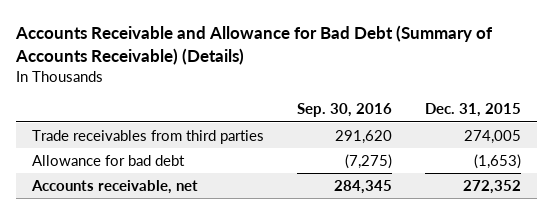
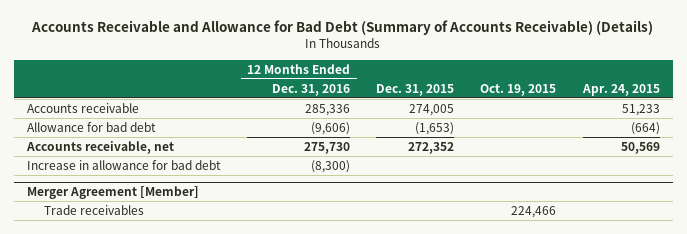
- | Sep. 30, 2016 | Dec. 31, 2015
+ | 12 Months Ended Dec. 31, 2016 | Dec. 31, 2015 | Oct. 19, 2015 | Apr. 24, 2015
- Trade receivables from third parties | 291,620 | 274,005
+ Accounts receivable | 285,336 | 274,005 | | 51,233
+ Increase in allowance for bad debt | (8,300) | | |
+ Merger Agreement [Member]
+ Trade receivables | | | 224,466 |

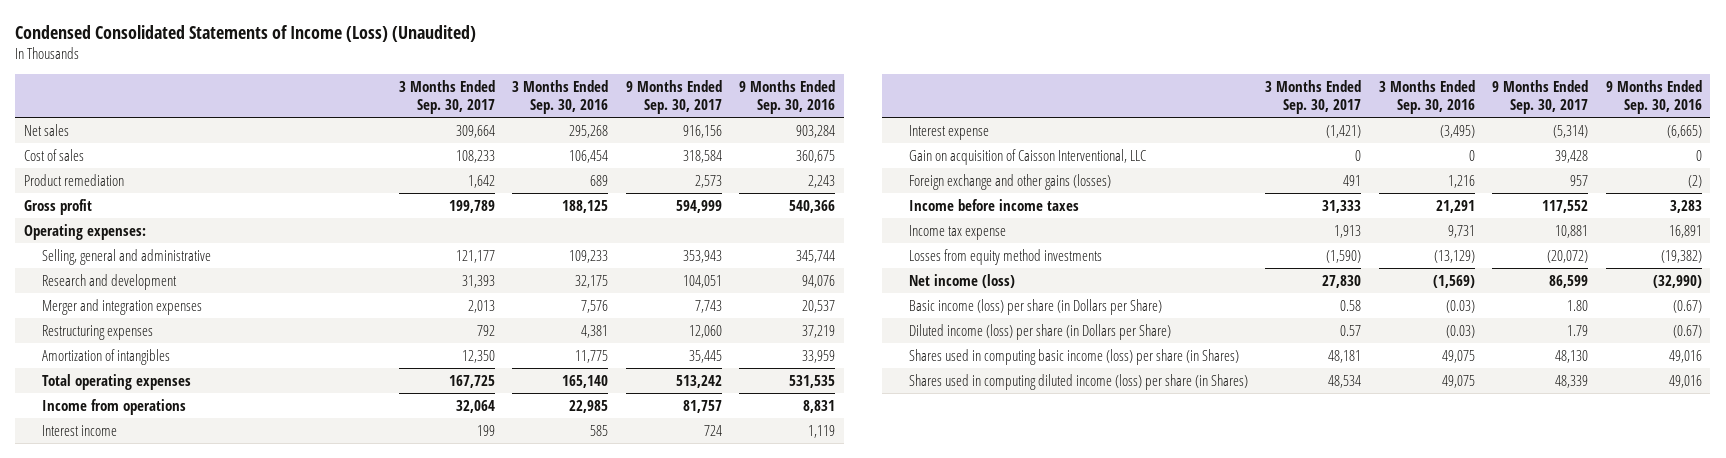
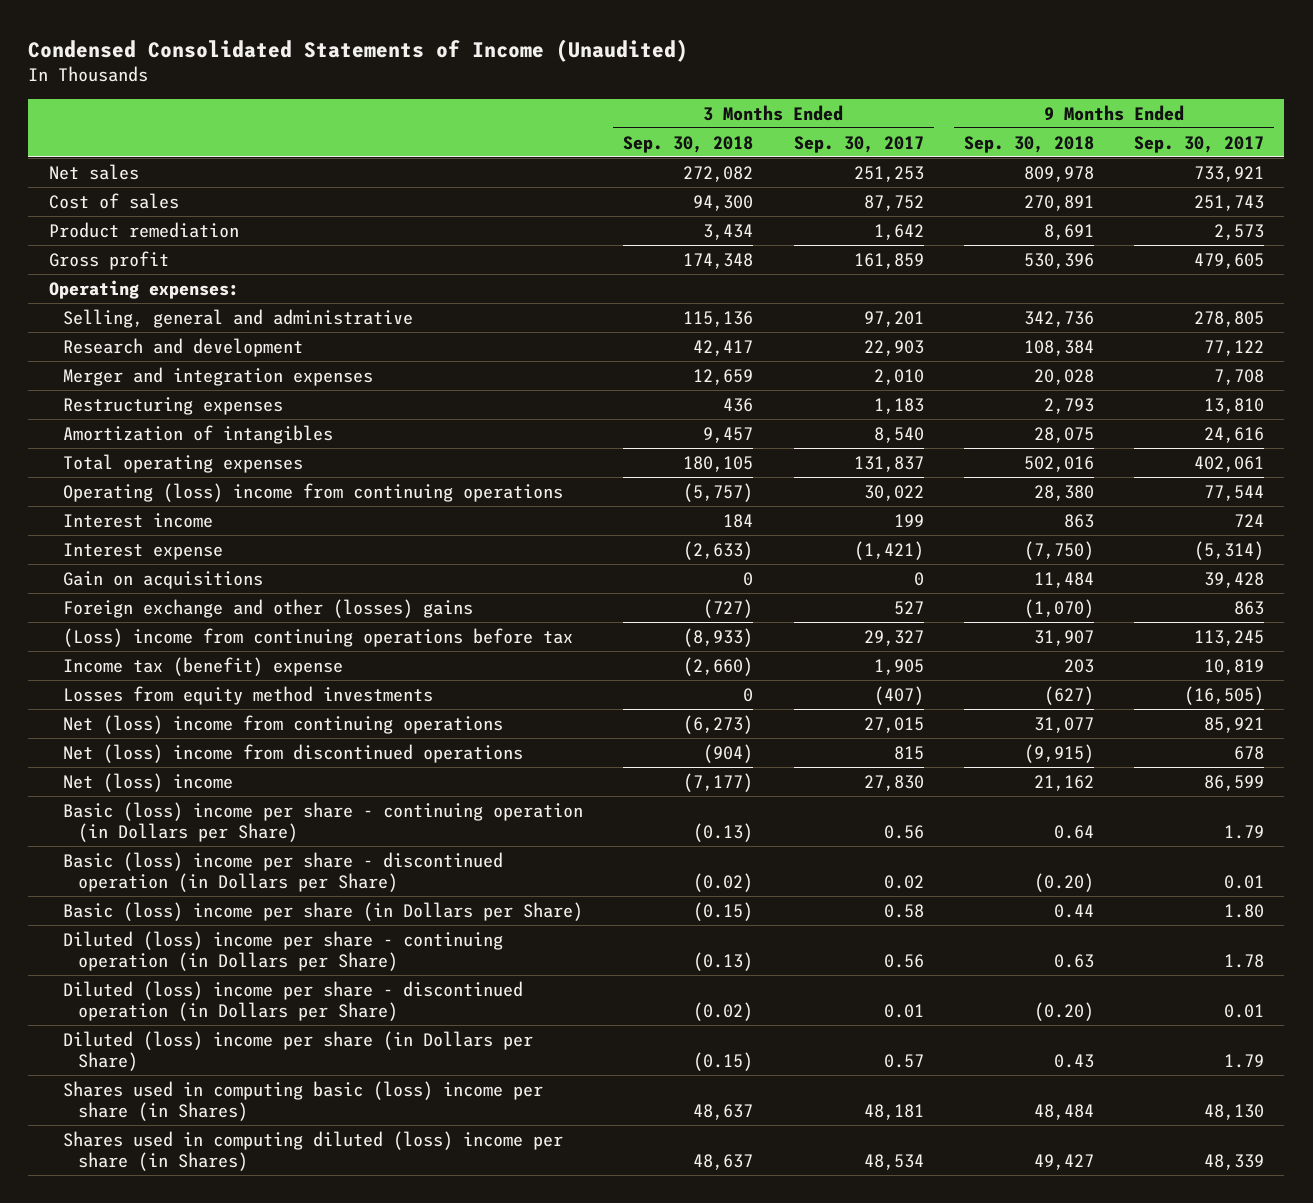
- Condensed Consolidated Statements of Income (Loss) (Unaudited)
+ Condensed Consolidated Statements of Income (Unaudited)
- | 3 Months Ended Sep. 30, 2017 | 3 Months Ended Sep. 30, 2016 | 9 Months Ended Sep. 30, 2017 | 9 Months Ended Sep. 30, 2016
+ | 3 Months Ended Sep. 30, 2018 | 3 Months Ended Sep. 30, 2017 | 9 Months Ended Sep. 30, 2018 | 9 Months Ended Sep. 30, 2017
- Net sales | 309,664 | 295,268 | 916,156 | 903,284
- Cost of sales | 108,233 | 106,454 | 318,584 | 360,675
+ Net sales | 272,082 | 251,253 | 809,978 | 733,921
+ Cost of sales | 94,300 | 87,752 | 270,891 | 251,743
- Gross profit | 199,789 | 188,125 | 594,999 | 540,366
+ Gross profit | 174,348 | 161,859 | 530,396 | 479,605
- Selling, general and administrative | 121,177 | 109,233 | 353,943 | 345,744
- Research and development | 31,393 | 32,175 | 104,051 | 94,076
- Merger and integration expenses | 2,013 | 7,576 | 7,743 | 20,537
- Restructuring expenses | 792 | 4,381 | 12,060 | 37,219
- Amortization of intangibles | 12,350 | 11,775 | 35,445 | 33,959
- Total operating expenses | 167,725 | 165,140 | 513,242 | 531,535
- Income from operations | 32,064 | 22,985 | 81,757 | 8,831
+ Selling, general and administrative | 115,136 | 97,201 | 342,736 | 278,805
+ Research and development | 42,417 | 22,903 | 108,384 | 77,122
+ Merger and integration expenses | 12,659 | 2,010 | 20,028 | 7,708
+ Restructuring expenses | 436 | 1,183 | 2,793 | 13,810
+ Amortization of intangibles | 9,457 | 8,540 | 28,075 | 24,616
+ Total operating expenses | 180,105 | 131,837 | 502,016 | 402,061
+ Operating (loss) income from continuing operations | (5,757) | 30,022 | 28,380 | 77,544
- Gain on acquisition of Caisson Interventional, LLC | 0 | 0 | 39,428 | 0
- Foreign exchange and other gains (losses) | 491 | 1,216 | 957 | (2)
- Income before income taxes | 31,333 | 21,291 | 117,552 | 3,283
- Income tax expense | 1,913 | 9,731 | 10,881 | 16,891
- Losses from equity method investments | (1,590) | (13,129) | (20,072) | (19,382)
- Net income (loss) | 27,830 | (1,569) | 86,599 | (32,990)
- Basic income (loss) per share (in Dollars per Share) | 0.58 | (0.03) | 1.80 | (0.67)
- Diluted income (loss) per share (in Dollars per Share) | 0.57 | (0.03) | 1.79 | (0.67)
- Shares used in computing basic income (loss) per share (in Shares) | 48,181 | 49,075 | 48,130 | 49,016
- Shares used in computing diluted income (loss) per share (in Shares) | 48,534 | 49,075 | 48,339 | 49,016
+ Gain on acquisitions | 0 | 0 | 11,484 | 39,428
+ Foreign exchange and other (losses) gains | (727) | 527 | (1,070) | 863
+ (Loss) income from continuing operations before tax | (8,933) | 29,327 | 31,907 | 113,245
+ Income tax (benefit) expense | (2,660) | 1,905 | 203 | 10,819
+ Losses from equity method investments | 0 | (407) | (627) | (16,505)
+ Net (loss) income from continuing operations | (6,273) | 27,015 | 31,077 | 85,921
+ Net (loss) income from discontinued operations | (904) | 815 | (9,915) | 678
+ Net (loss) income | (7,177) | 27,830 | 21,162 | 86,599
+ Basic (loss) income per share - continuing operation (in Dollars per Share) | (0.13) | 0.56 | 0.64 | 1.79
+ Basic (loss) income per share - discontinued operation (in Dollars per Share) | (0.02) | 0.02 | (0.20) | 0.01
+ Basic (loss) income per share (in Dollars per Share) | (0.15) | 0.58 | 0.44 | 1.80
+ Diluted (loss) income per share - continuing operation (in Dollars per Share) | (0.13) | 0.56 | 0.63 | 1.78
+ Diluted (loss) income per share - discontinued operation (in Dollars per Share) | (0.02) | 0.01 | (0.20) | 0.01
+ Diluted (loss) income per share (in Dollars per Share) | (0.15) | 0.57 | 0.43 | 1.79
+ Shares used in computing basic (loss) income per share (in Shares) | 48,637 | 48,181 | 48,484 | 48,130
+ Shares used in computing diluted (loss) income per share (in Shares) | 48,637 | 48,534 | 49,427 | 48,339

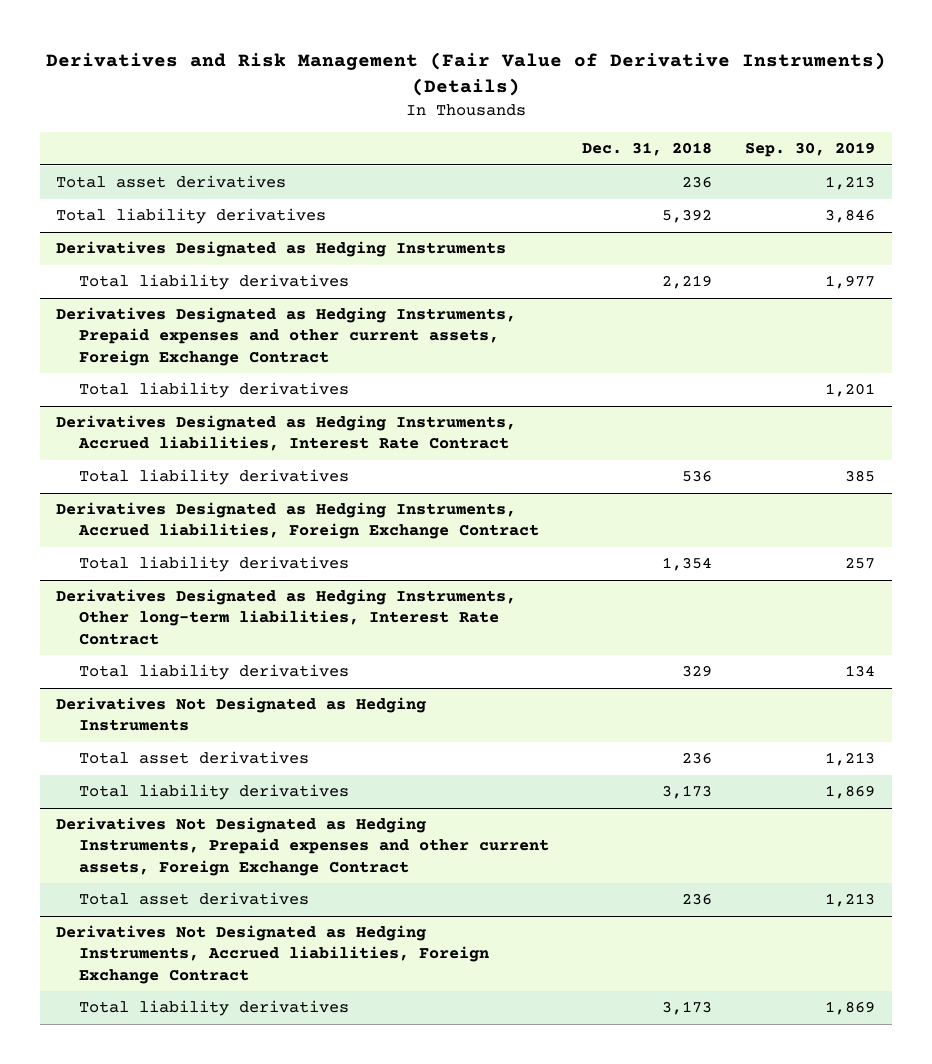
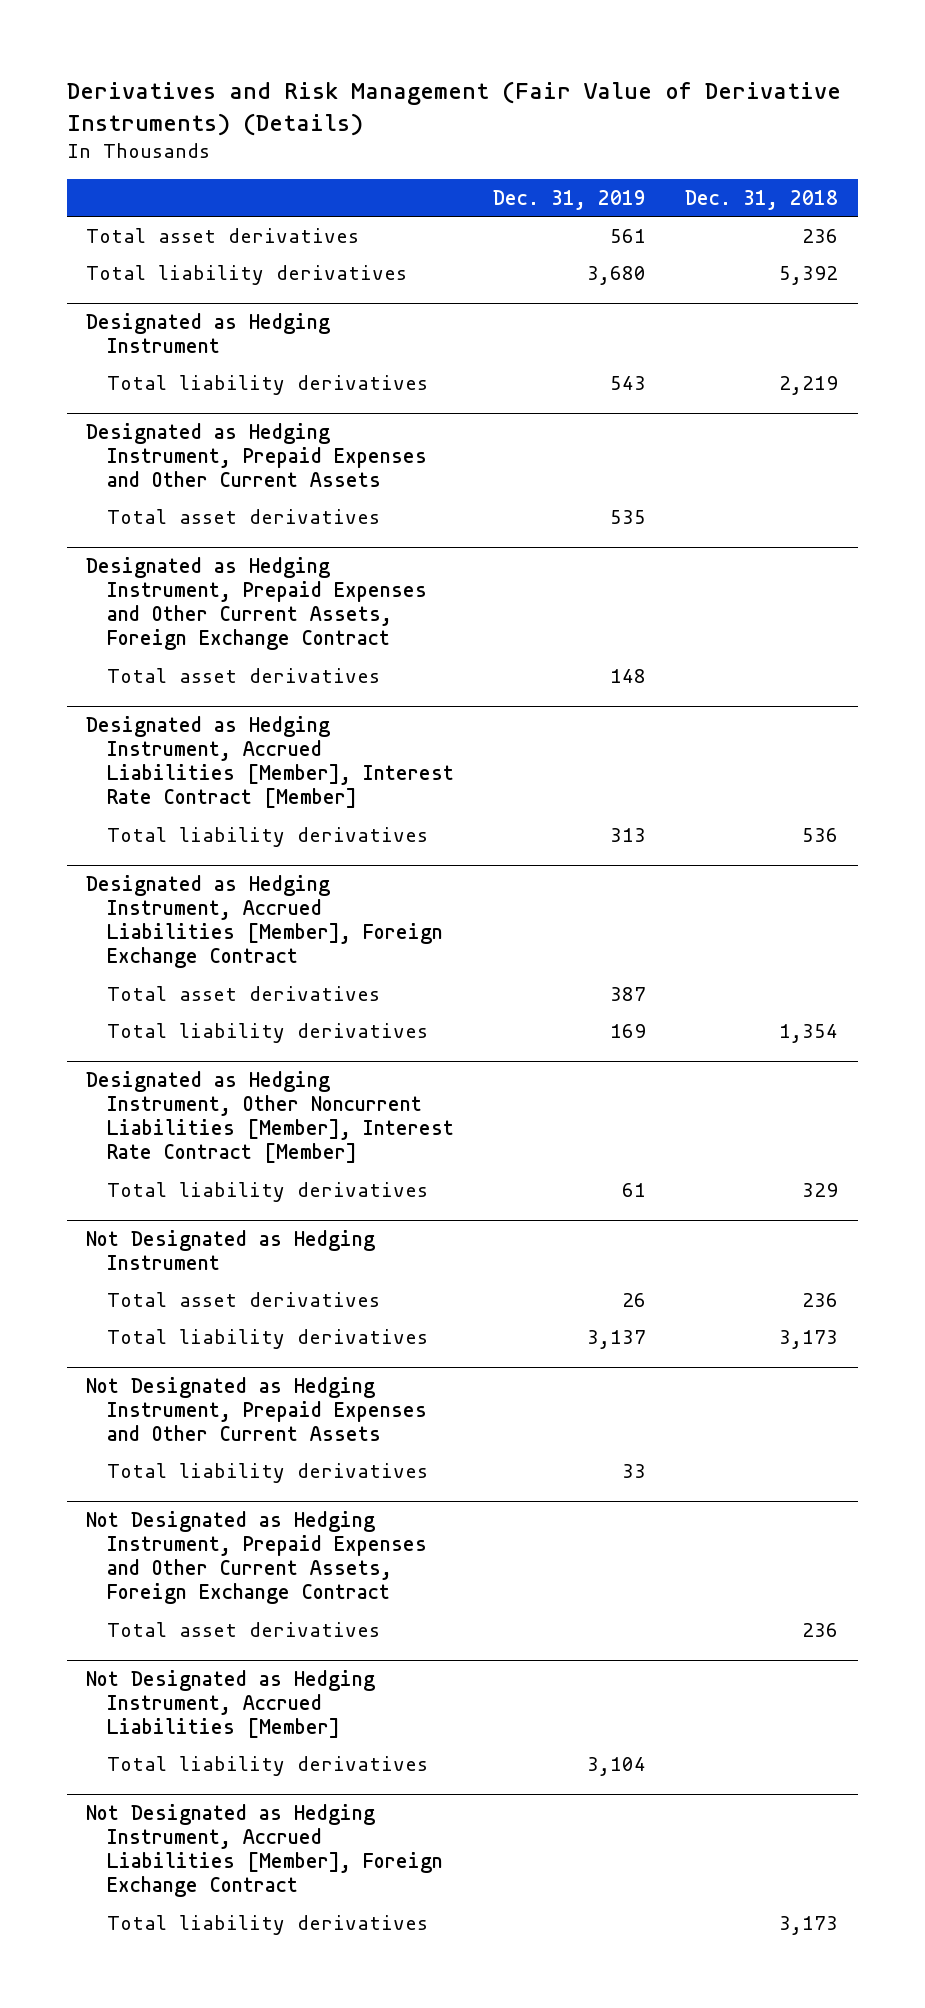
- | Dec. 31, 2018 | Sep. 30, 2019
+ | Dec. 31, 2019 | Dec. 31, 2018
- Derivatives Designated as Hedging Instruments
+ Designated as Hedging Instrument
- Derivatives Designated as Hedging Instruments, Prepaid expenses and other current assets, Foreign Exchange Contract
- Total liability derivatives | | 1,201
- Derivatives Designated as Hedging Instruments, Accrued liabilities, Interest Rate Contract
+ Designated as Hedging Instrument, Prepaid Expenses and Other Current Assets
+ Total asset derivatives | 535 |
+ Designated as Hedging Instrument, Prepaid Expenses and Other Current Assets, Foreign Exchange Contract
+ Total asset derivatives | 148 |
+ Designated as Hedging Instrument, Accrued Liabilities [Member], Interest Rate Contract [Member]
- Derivatives Designated as Hedging Instruments, Accrued liabilities, Foreign Exchange Contract
+ Designated as Hedging Instrument, Accrued Liabilities [Member], Foreign Exchange Contract
+ Total asset derivatives | 387 |
- Derivatives Designated as Hedging Instruments, Other long-term liabilities, Interest Rate Contract
+ Designated as Hedging Instrument, Other Noncurrent Liabilities [Member], Interest Rate Contract [Member]
- Derivatives Not Designated as Hedging Instruments
+ Not Designated as Hedging Instrument
- Derivatives Not Designated as Hedging Instruments, Prepaid expenses and other current assets, Foreign Exchange Contract
+ Not Designated as Hedging Instrument, Prepaid Expenses and Other Current Assets
+ Total liability derivatives | 33 |
+ Not Designated as Hedging Instrument, Prepaid Expenses and Other Current Assets, Foreign Exchange Contract
- Derivatives Not Designated as Hedging Instruments, Accrued liabilities, Foreign Exchange Contract
+ Not Designated as Hedging Instrument, Accrued Liabilities [Member]
+ Total liability derivatives | 3,104 |
+ Not Designated as Hedging Instrument, Accrued Liabilities [Member], Foreign Exchange Contract

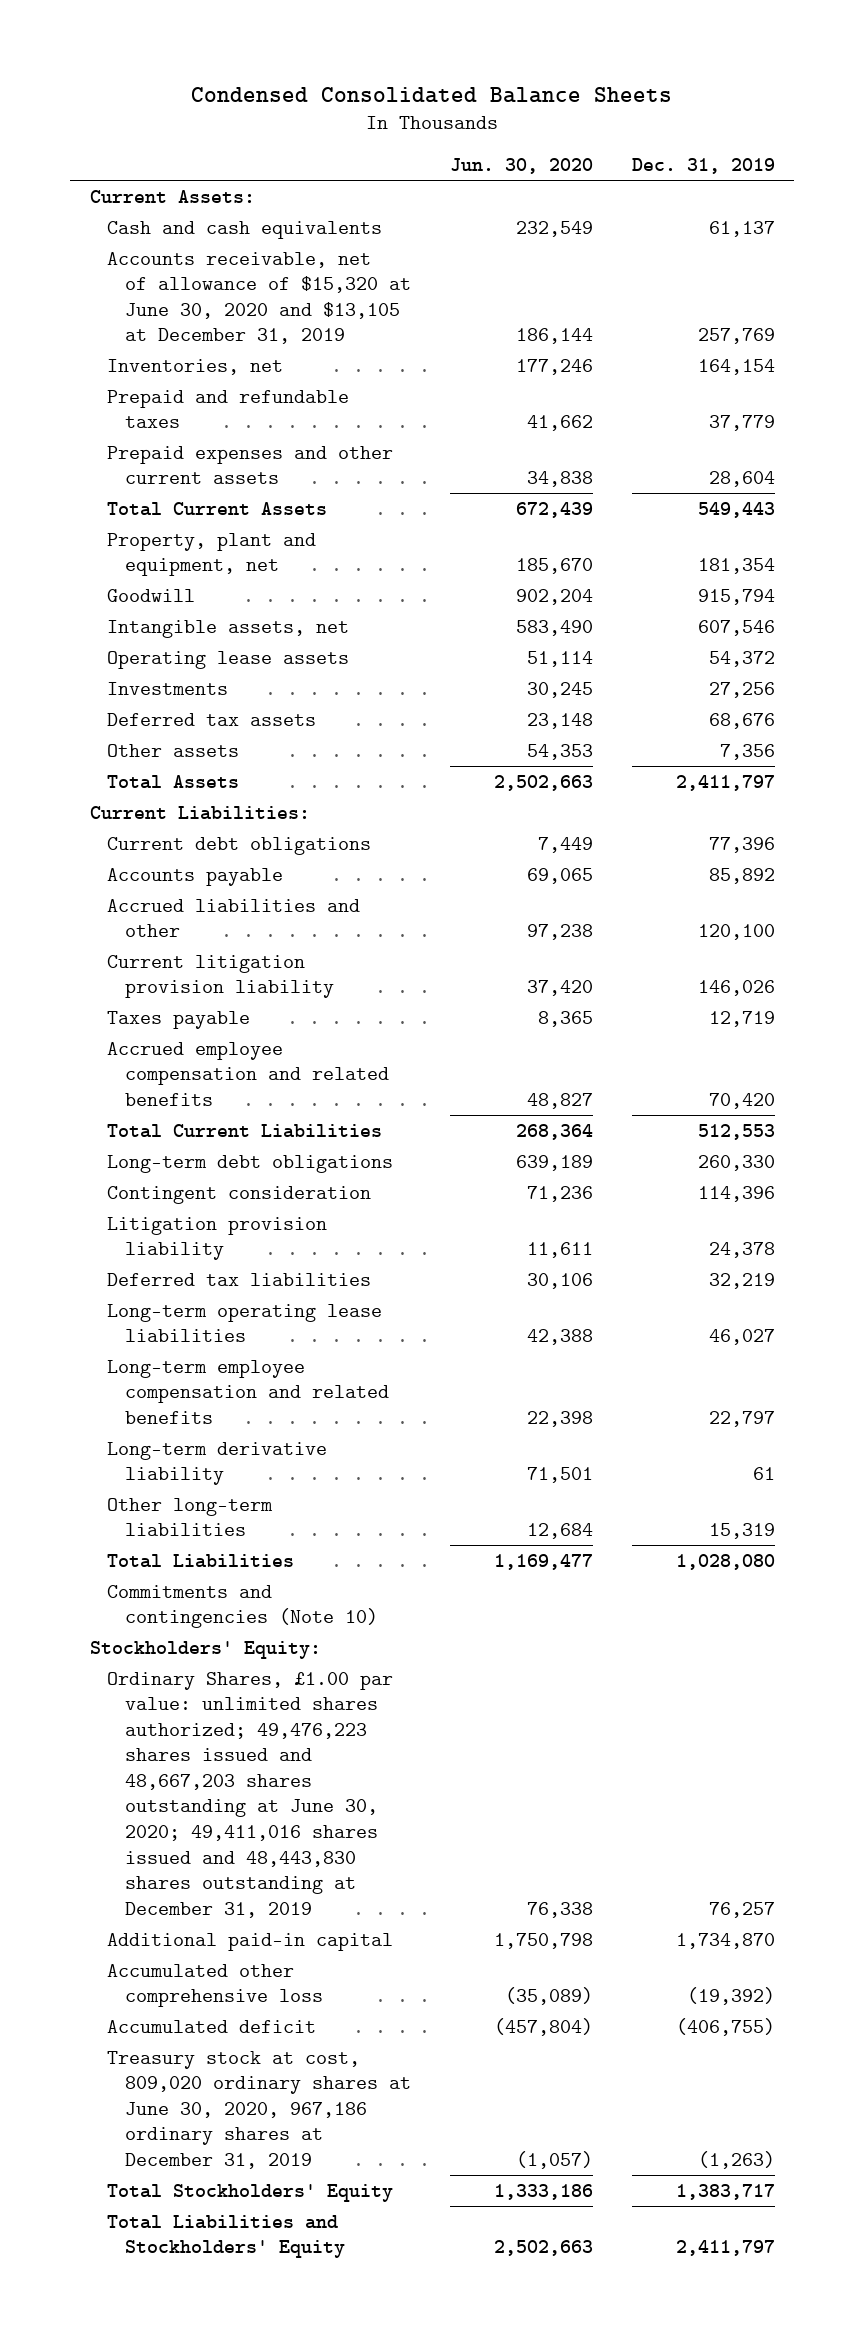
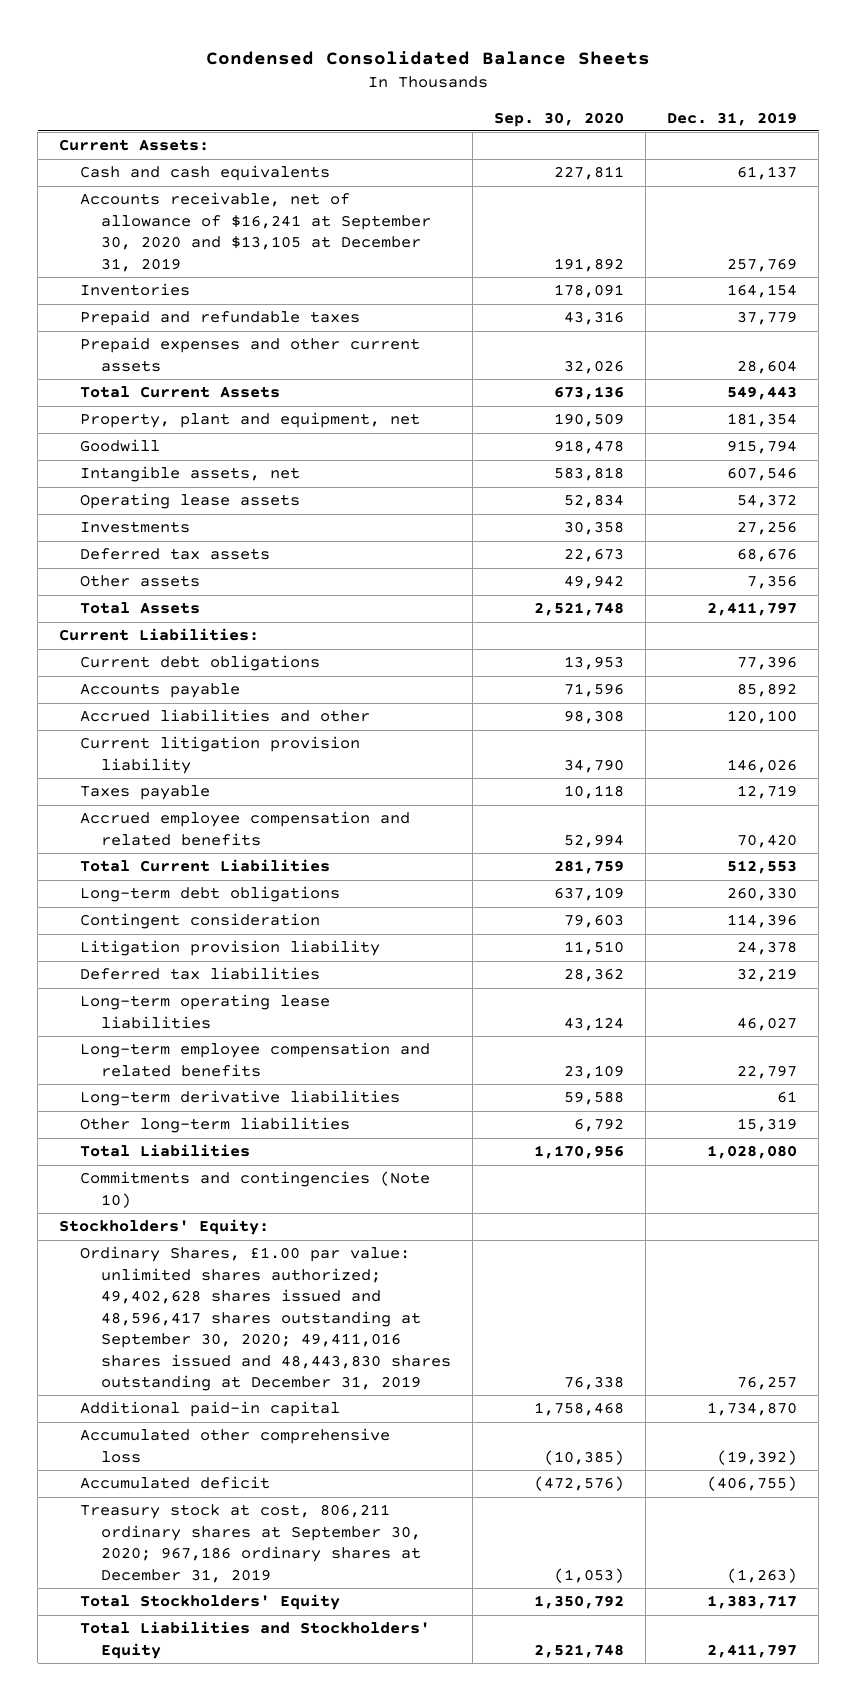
- | Jun. 30, 2020 | Dec. 31, 2019
+ | Sep. 30, 2020 | Dec. 31, 2019
- Accounts receivable, net of allowance of $15,320 at June 30, 2020 and $13,105 at December 31, 2019 | 186,144 | 257,769
- Inventories, net | 177,246 | 164,154
+ Accounts receivable, net of allowance of $16,241 at September 30, 2020 and $13,105 at December 31, 2019 | 191,892 | 257,769
+ Inventories | 178,091 | 164,154
- Long-term derivative liability | 71,501 | 61
+ Long-term derivative liabilities | 59,588 | 61
- Ordinary Shares, £1.00 par value: unlimited shares authorized; 49,476,223 shares issued and 48,667,203 shares outstanding at June 30, 2020; 49,411,016 shares issued and 48,443,830 shares outstanding at December 31, 2019 | 76,338 | 76,257
+ Ordinary Shares, £1.00 par value: unlimited shares authorized; 49,402,628 shares issued and 48,596,417 shares outstanding at September 30, 2020; 49,411,016 shares issued and 48,443,830 shares outstanding at December 31, 2019 | 76,338 | 76,257
- Treasury stock at cost, 809,020 ordinary shares at June 30, 2020, 967,186 ordinary shares at December 31, 2019 | (1,057) | (1,263)
+ Treasury stock at cost, 806,211 ordinary shares at September 30, 2020; 967,186 ordinary shares at December 31, 2019 | (1,053) | (1,263)

